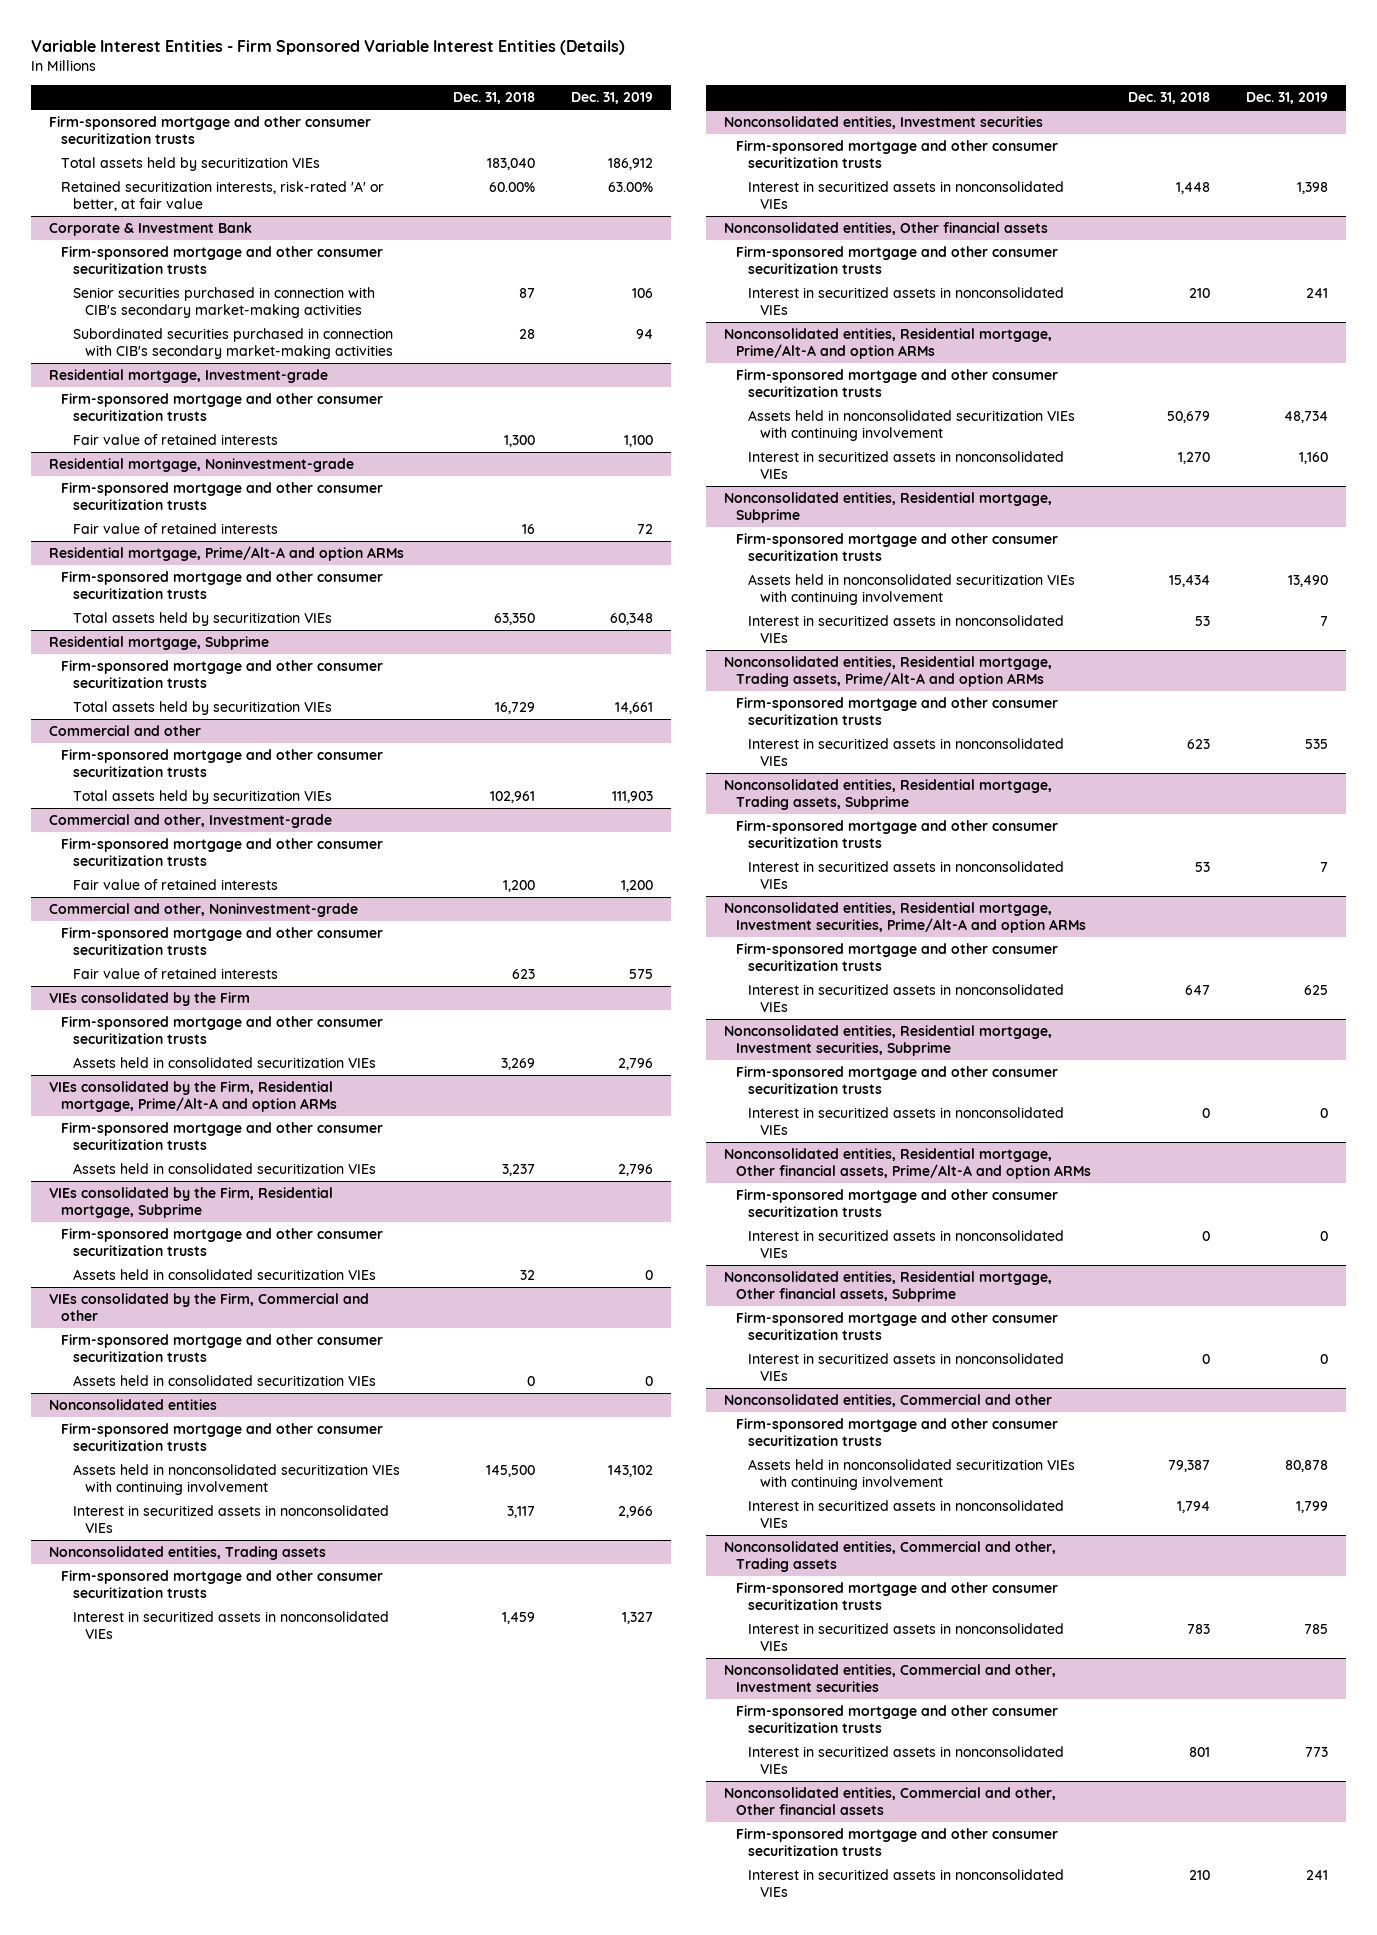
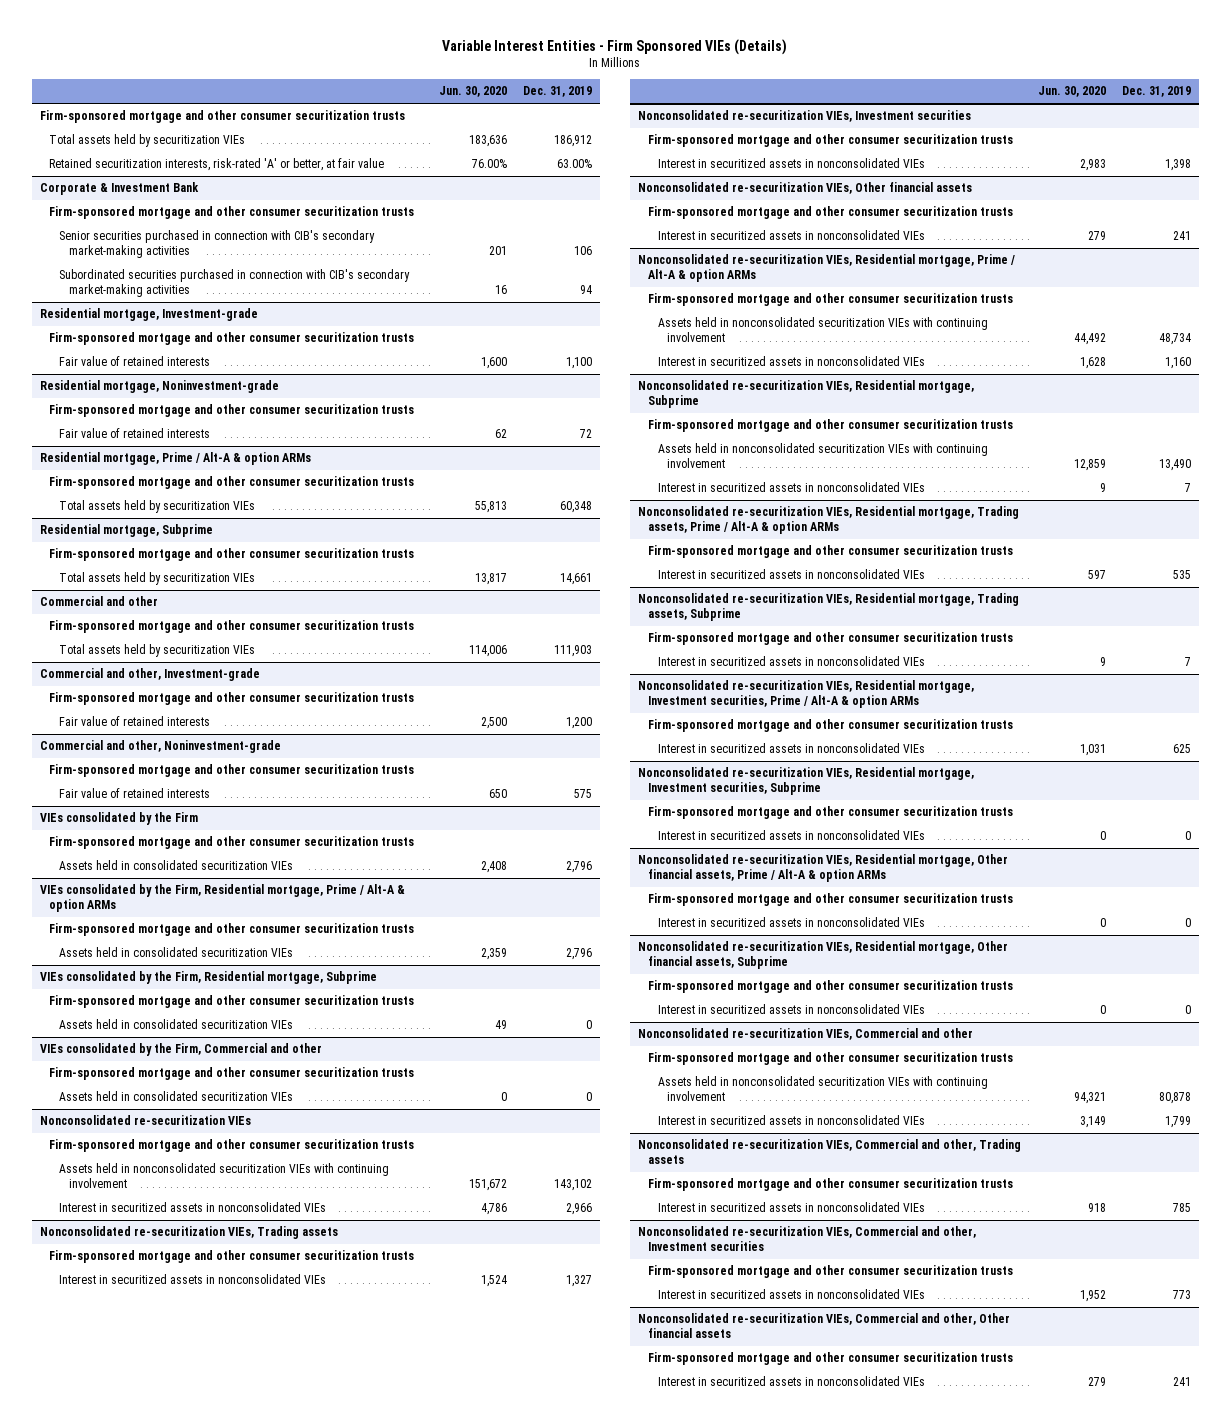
- Variable Interest Entities - Firm Sponsored Variable Interest Entities (Details)
+ Variable Interest Entities - Firm Sponsored VIEs (Details)
- | Dec. 31, 2018 | Dec. 31, 2019
+ | Jun. 30, 2020 | Dec. 31, 2019
- Residential mortgage, Prime/Alt-A and option ARMs
+ Residential mortgage, Prime / Alt-A & option ARMs
- VIEs consolidated by the Firm, Residential mortgage, Prime/Alt-A and option ARMs
+ VIEs consolidated by the Firm, Residential mortgage, Prime / Alt-A & option ARMs
- Nonconsolidated entities
+ Nonconsolidated re-securitization VIEs
- Nonconsolidated entities, Trading assets
+ Nonconsolidated re-securitization VIEs, Trading assets
- Nonconsolidated entities, Investment securities
+ Nonconsolidated re-securitization VIEs, Investment securities
- Nonconsolidated entities, Other financial assets
+ Nonconsolidated re-securitization VIEs, Other financial assets
- Nonconsolidated entities, Residential mortgage, Prime/Alt-A and option ARMs
+ Nonconsolidated re-securitization VIEs, Residential mortgage, Prime / Alt-A & option ARMs
- Nonconsolidated entities, Residential mortgage, Subprime
+ Nonconsolidated re-securitization VIEs, Residential mortgage, Subprime
- Nonconsolidated entities, Residential mortgage, Trading assets, Prime/Alt-A and option ARMs
+ Nonconsolidated re-securitization VIEs, Residential mortgage, Trading assets, Prime / Alt-A & option ARMs
- Nonconsolidated entities, Residential mortgage, Trading assets, Subprime
+ Nonconsolidated re-securitization VIEs, Residential mortgage, Trading assets, Subprime
- Nonconsolidated entities, Residential mortgage, Investment securities, Prime/Alt-A and option ARMs
+ Nonconsolidated re-securitization VIEs, Residential mortgage, Investment securities, Prime / Alt-A & option ARMs
- Nonconsolidated entities, Residential mortgage, Investment securities, Subprime
+ Nonconsolidated re-securitization VIEs, Residential mortgage, Investment securities, Subprime
- Nonconsolidated entities, Residential mortgage, Other financial assets, Prime/Alt-A and option ARMs
+ Nonconsolidated re-securitization VIEs, Residential mortgage, Other financial assets, Prime / Alt-A & option ARMs
- Nonconsolidated entities, Residential mortgage, Other financial assets, Subprime
+ Nonconsolidated re-securitization VIEs, Residential mortgage, Other financial assets, Subprime
- Nonconsolidated entities, Commercial and other
+ Nonconsolidated re-securitization VIEs, Commercial and other
- Nonconsolidated entities, Commercial and other, Trading assets
+ Nonconsolidated re-securitization VIEs, Commercial and other, Trading assets
- Nonconsolidated entities, Commercial and other, Investment securities
+ Nonconsolidated re-securitization VIEs, Commercial and other, Investment securities
- Nonconsolidated entities, Commercial and other, Other financial assets
+ Nonconsolidated re-securitization VIEs, Commercial and other, Other financial assets

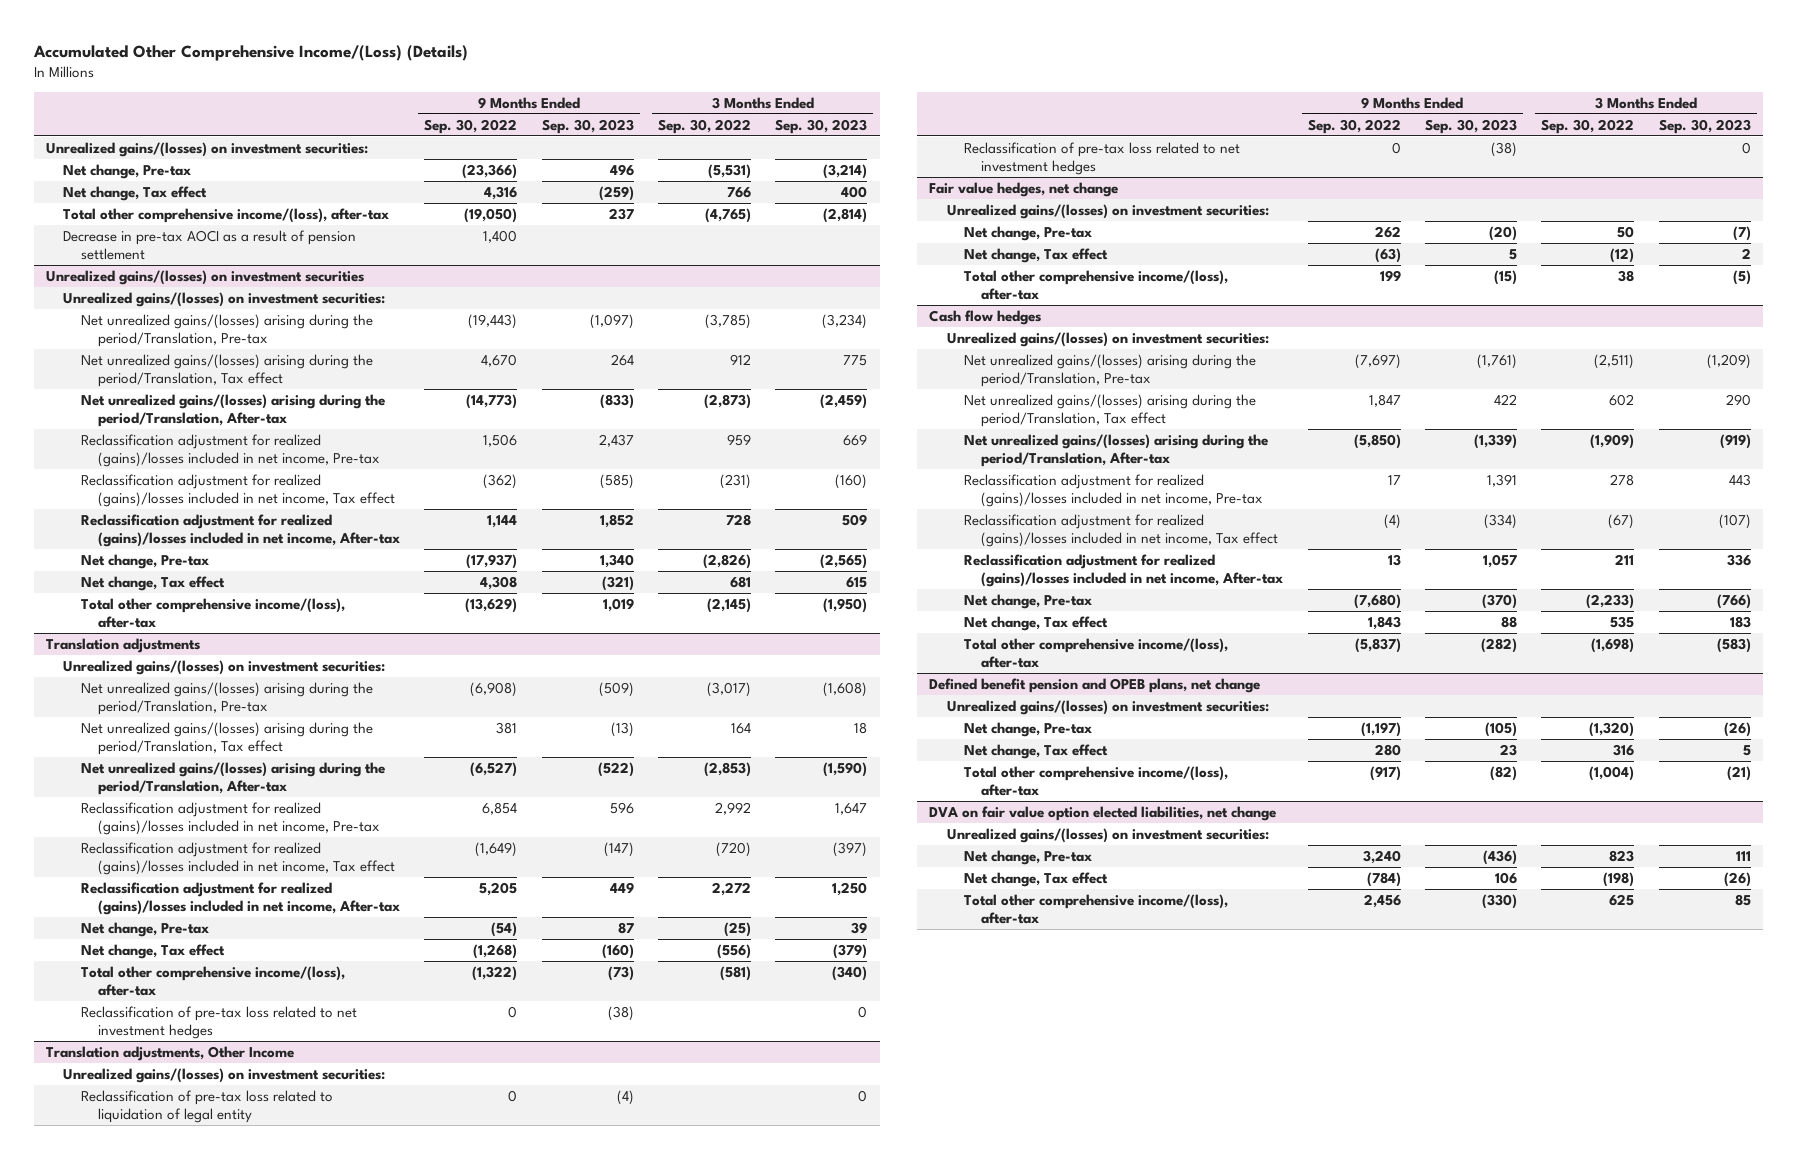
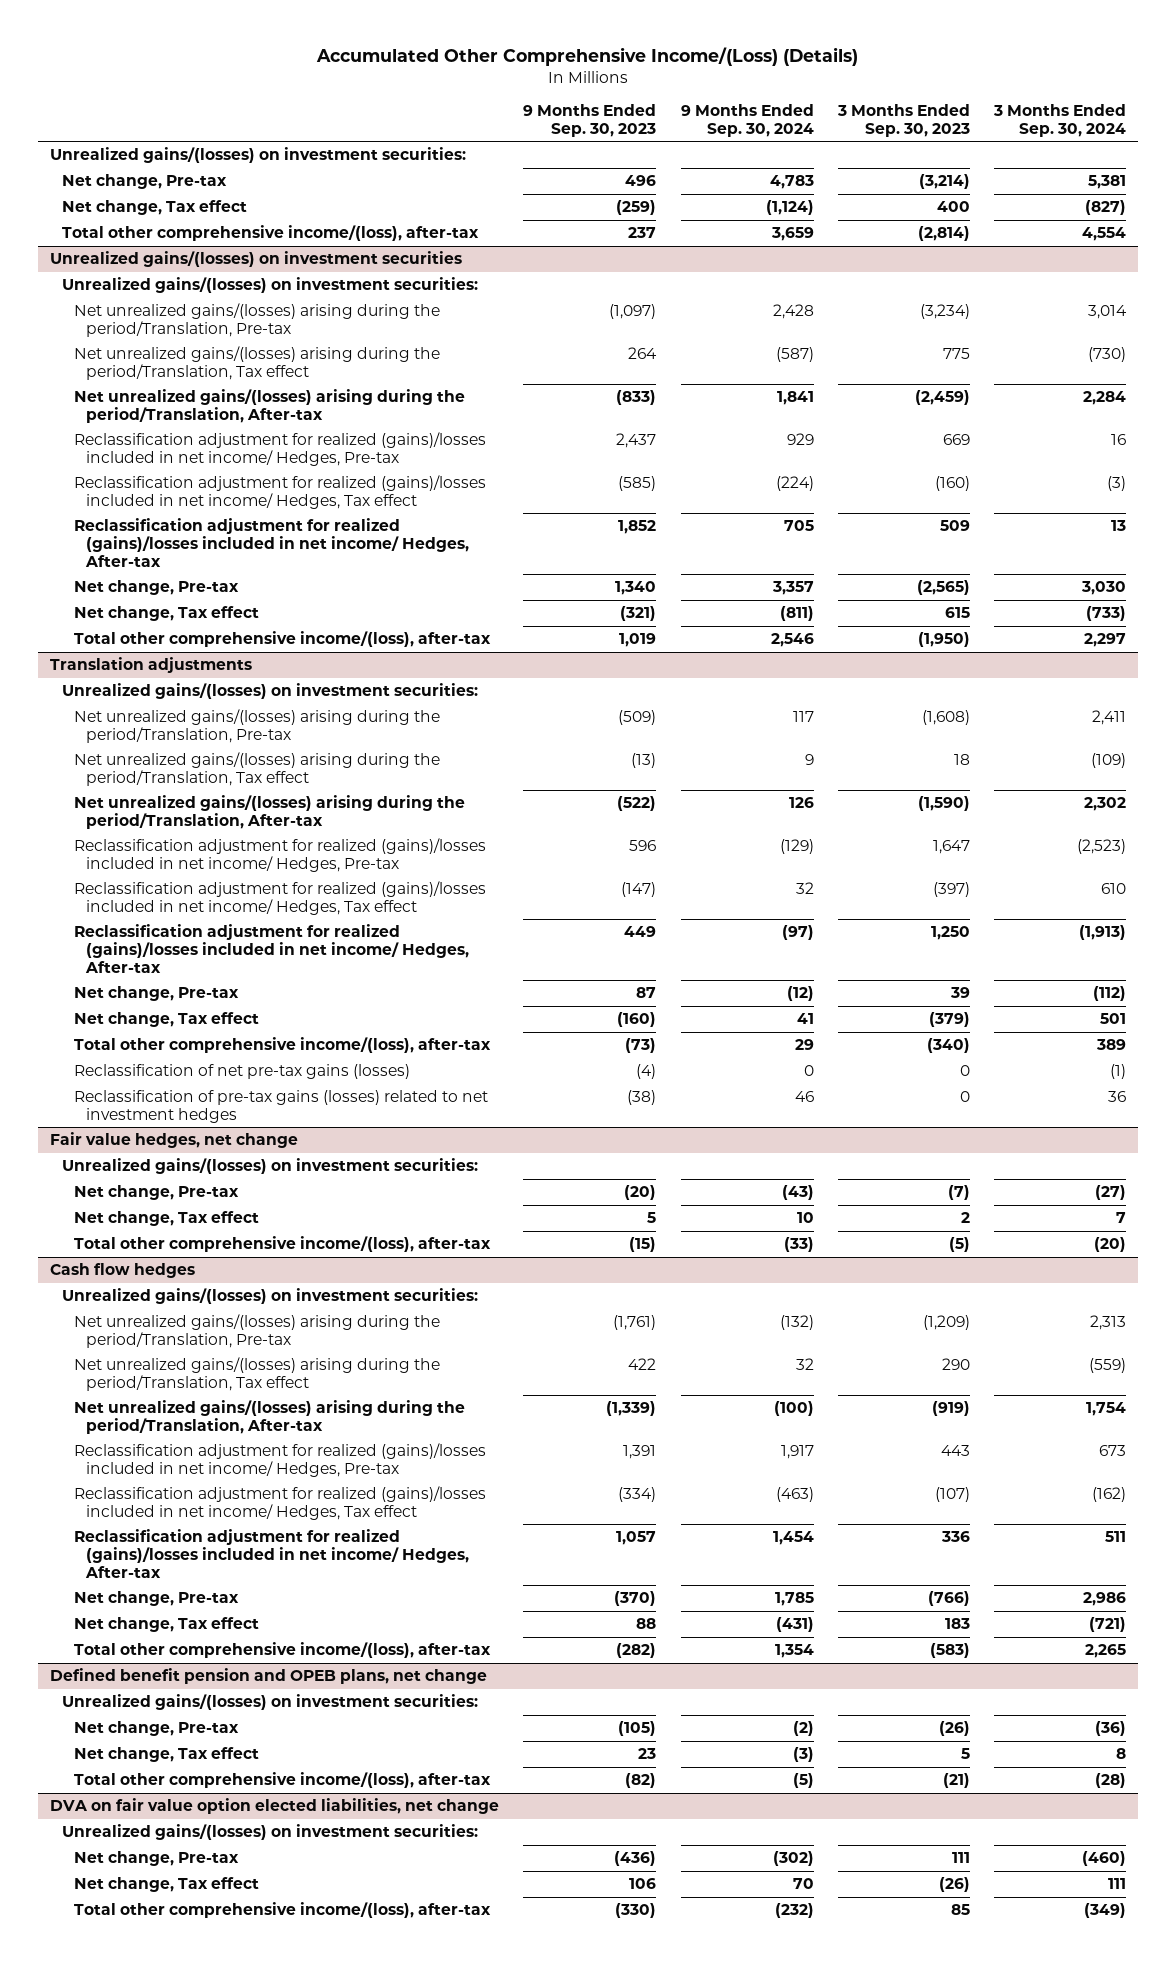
- | 9 Months Ended Sep. 30, 2022 | 9 Months Ended Sep. 30, 2023 | 3 Months Ended Sep. 30, 2022 | 3 Months Ended Sep. 30, 2023
+ | 9 Months Ended Sep. 30, 2023 | 9 Months Ended Sep. 30, 2024 | 3 Months Ended Sep. 30, 2023 | 3 Months Ended Sep. 30, 2024
- Decrease in pre-tax AOCI as a result of pension settlement | 1,400 | | |
@ Unrealized gains/(losses) on investment securities
- Reclassification adjustment for realized (gains)/losses included in net income, Pre-tax | 1,506 | 2,437 | 959 | 669
- Reclassification adjustment for realized (gains)/losses included in net income, Tax effect | (362) | (585) | (231) | (160)
- Reclassification adjustment for realized (gains)/losses included in net income, After-tax | 1,144 | 1,852 | 728 | 509
+ Reclassification adjustment for realized (gains)/losses included in net income/ Hedges, Pre-tax | 2,437 | 929 | 669 | 16
+ Reclassification adjustment for realized (gains)/losses included in net income/ Hedges, Tax effect | (585) | (224) | (160) | (3)
+ Reclassification adjustment for realized (gains)/losses included in net income/ Hedges, After-tax | 1,852 | 705 | 509 | 13
@ Translation adjustments
- Reclassification adjustment for realized (gains)/losses included in net income, Pre-tax | 6,854 | 596 | 2,992 | 1,647
- Reclassification adjustment for realized (gains)/losses included in net income, Tax effect | (1,649) | (147) | (720) | (397)
- Reclassification adjustment for realized (gains)/losses included in net income, After-tax | 5,205 | 449 | 2,272 | 1,250
+ Reclassification adjustment for realized (gains)/losses included in net income/ Hedges, Pre-tax | 596 | (129) | 1,647 | (2,523)
+ Reclassification adjustment for realized (gains)/losses included in net income/ Hedges, Tax effect | (147) | 32 | (397) | 610
+ Reclassification adjustment for realized (gains)/losses included in net income/ Hedges, After-tax | 449 | (97) | 1,250 | (1,913)
- Reclassification of pre-tax loss related to net investment hedges | 0 | (38) | | 0
- Translation adjustments, Other Income
- Unrealized gains/(losses) on investment securities:
- Reclassification of pre-tax loss related to liquidation of legal entity | 0 | (4) | | 0
- Reclassification of pre-tax loss related to net investment hedges | 0 | (38) | | 0
@ Translation adjustments
+ Reclassification of net pre-tax gains (losses) | (4) | 0 | 0 | (1)
+ Reclassification of pre-tax gains (losses) related to net investment hedges | (38) | 46 | 0 | 36
@ Cash flow hedges
- Reclassification adjustment for realized (gains)/losses included in net income, Pre-tax | 17 | 1,391 | 278 | 443
- Reclassification adjustment for realized (gains)/losses included in net income, Tax effect | (4) | (334) | (67) | (107)
- Reclassification adjustment for realized (gains)/losses included in net income, After-tax | 13 | 1,057 | 211 | 336
+ Reclassification adjustment for realized (gains)/losses included in net income/ Hedges, Pre-tax | 1,391 | 1,917 | 443 | 673
+ Reclassification adjustment for realized (gains)/losses included in net income/ Hedges, Tax effect | (334) | (463) | (107) | (162)
+ Reclassification adjustment for realized (gains)/losses included in net income/ Hedges, After-tax | 1,057 | 1,454 | 336 | 511

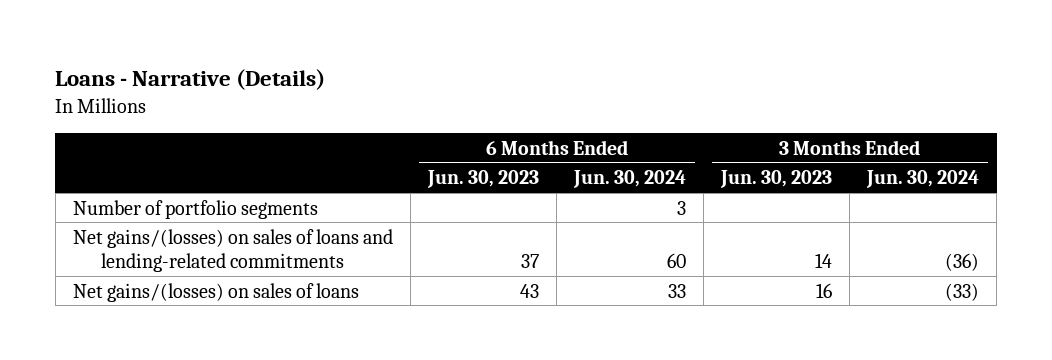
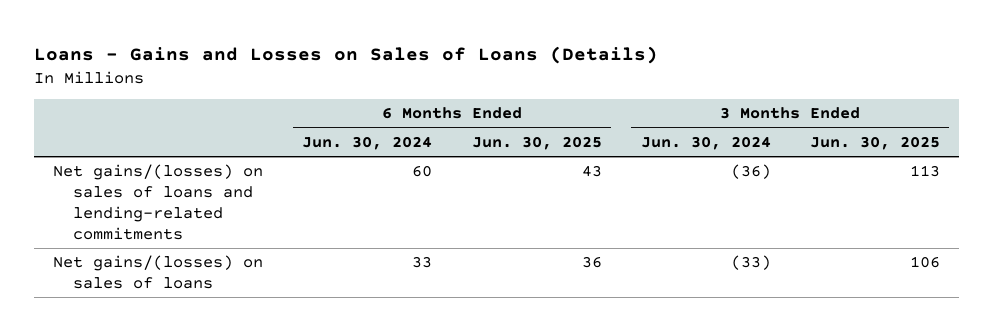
- Loans - Narrative (Details)
+ Loans - Gains and Losses on Sales of Loans (Details)
- | 6 Months Ended Jun. 30, 2023 | 6 Months Ended Jun. 30, 2024 | 3 Months Ended Jun. 30, 2023 | 3 Months Ended Jun. 30, 2024
+ | 6 Months Ended Jun. 30, 2024 | 6 Months Ended Jun. 30, 2025 | 3 Months Ended Jun. 30, 2024 | 3 Months Ended Jun. 30, 2025
- Number of portfolio segments | | 3 | |

